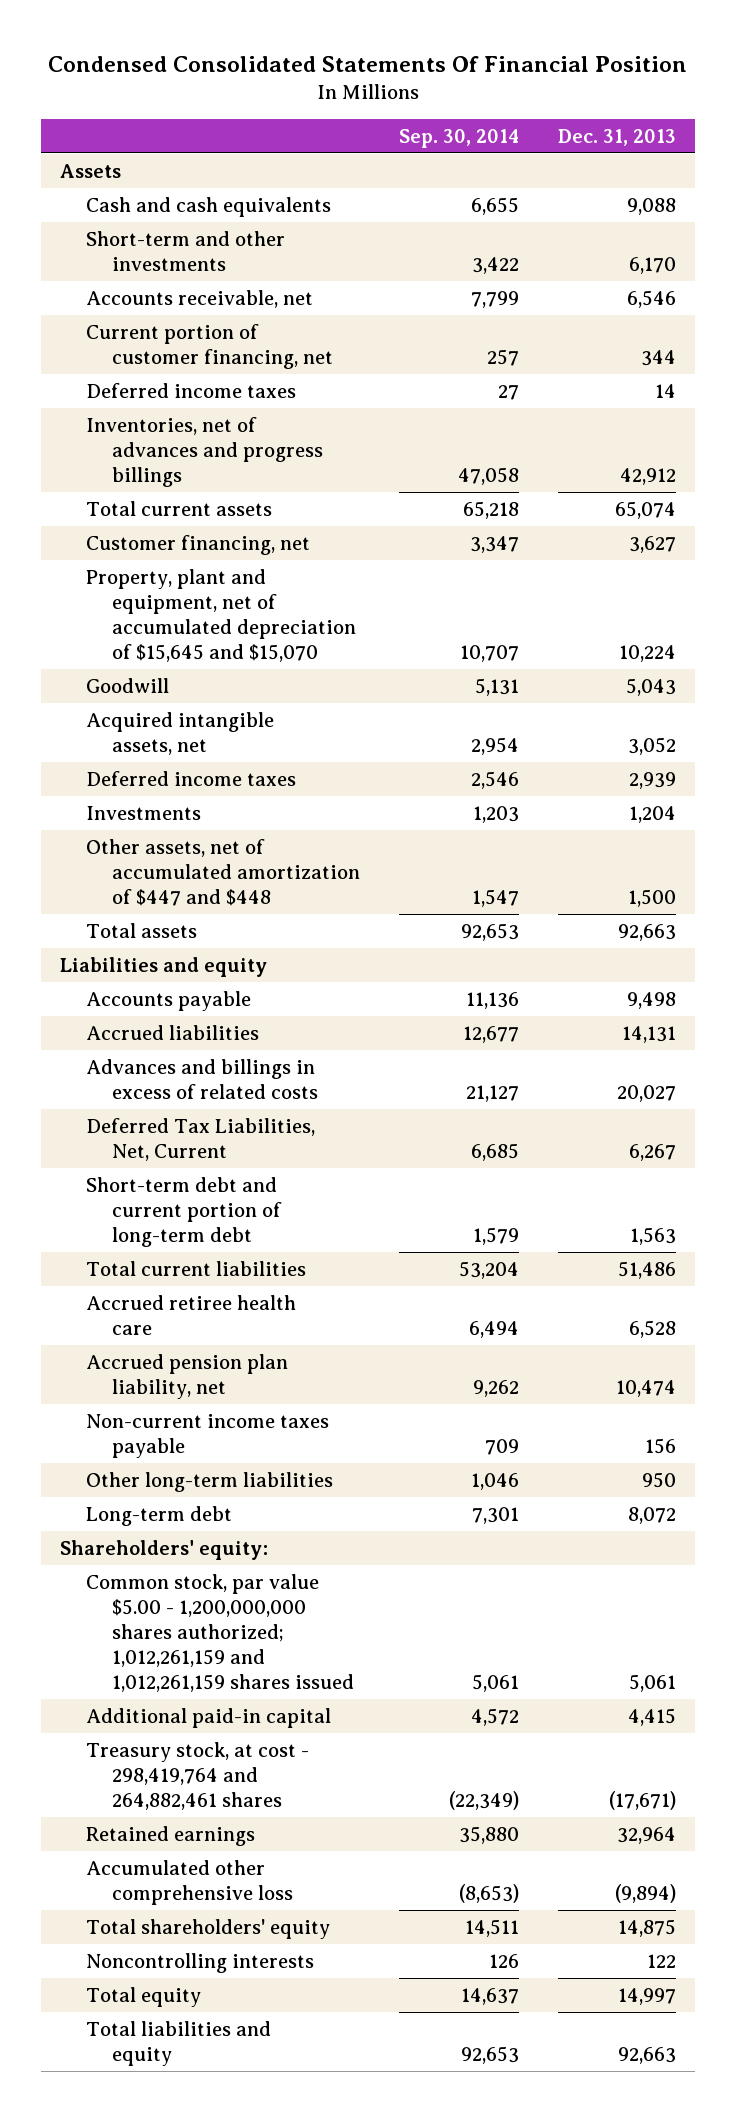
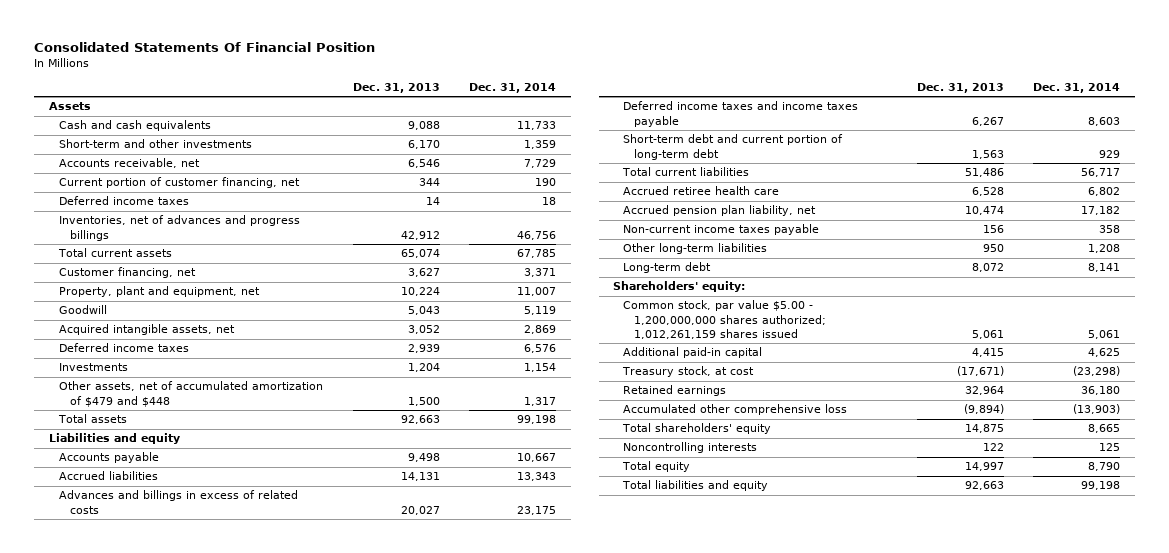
- Condensed Consolidated Statements Of Financial Position
+ Consolidated Statements Of Financial Position
- | Sep. 30, 2014 | Dec. 31, 2013
+ | Dec. 31, 2013 | Dec. 31, 2014
- Property, plant and equipment, net of accumulated depreciation of $15,645 and $15,070 | 10,707 | 10,224
+ Property, plant and equipment, net | 10,224 | 11,007
- Other assets, net of accumulated amortization of $447 and $448 | 1,547 | 1,500
+ Other assets, net of accumulated amortization of $479 and $448 | 1,500 | 1,317
- Deferred Tax Liabilities, Net, Current | 6,685 | 6,267
+ Deferred income taxes and income taxes payable | 6,267 | 8,603
- Common stock, par value $5.00 - 1,200,000,000 shares authorized; 1,012,261,159 and 1,012,261,159 shares issued | 5,061 | 5,061
+ Common stock, par value $5.00 - 1,200,000,000 shares authorized; 1,012,261,159 shares issued | 5,061 | 5,061
- Treasury stock, at cost - 298,419,764 and 264,882,461 shares | (22,349) | (17,671)
+ Treasury stock, at cost | (17,671) | (23,298)

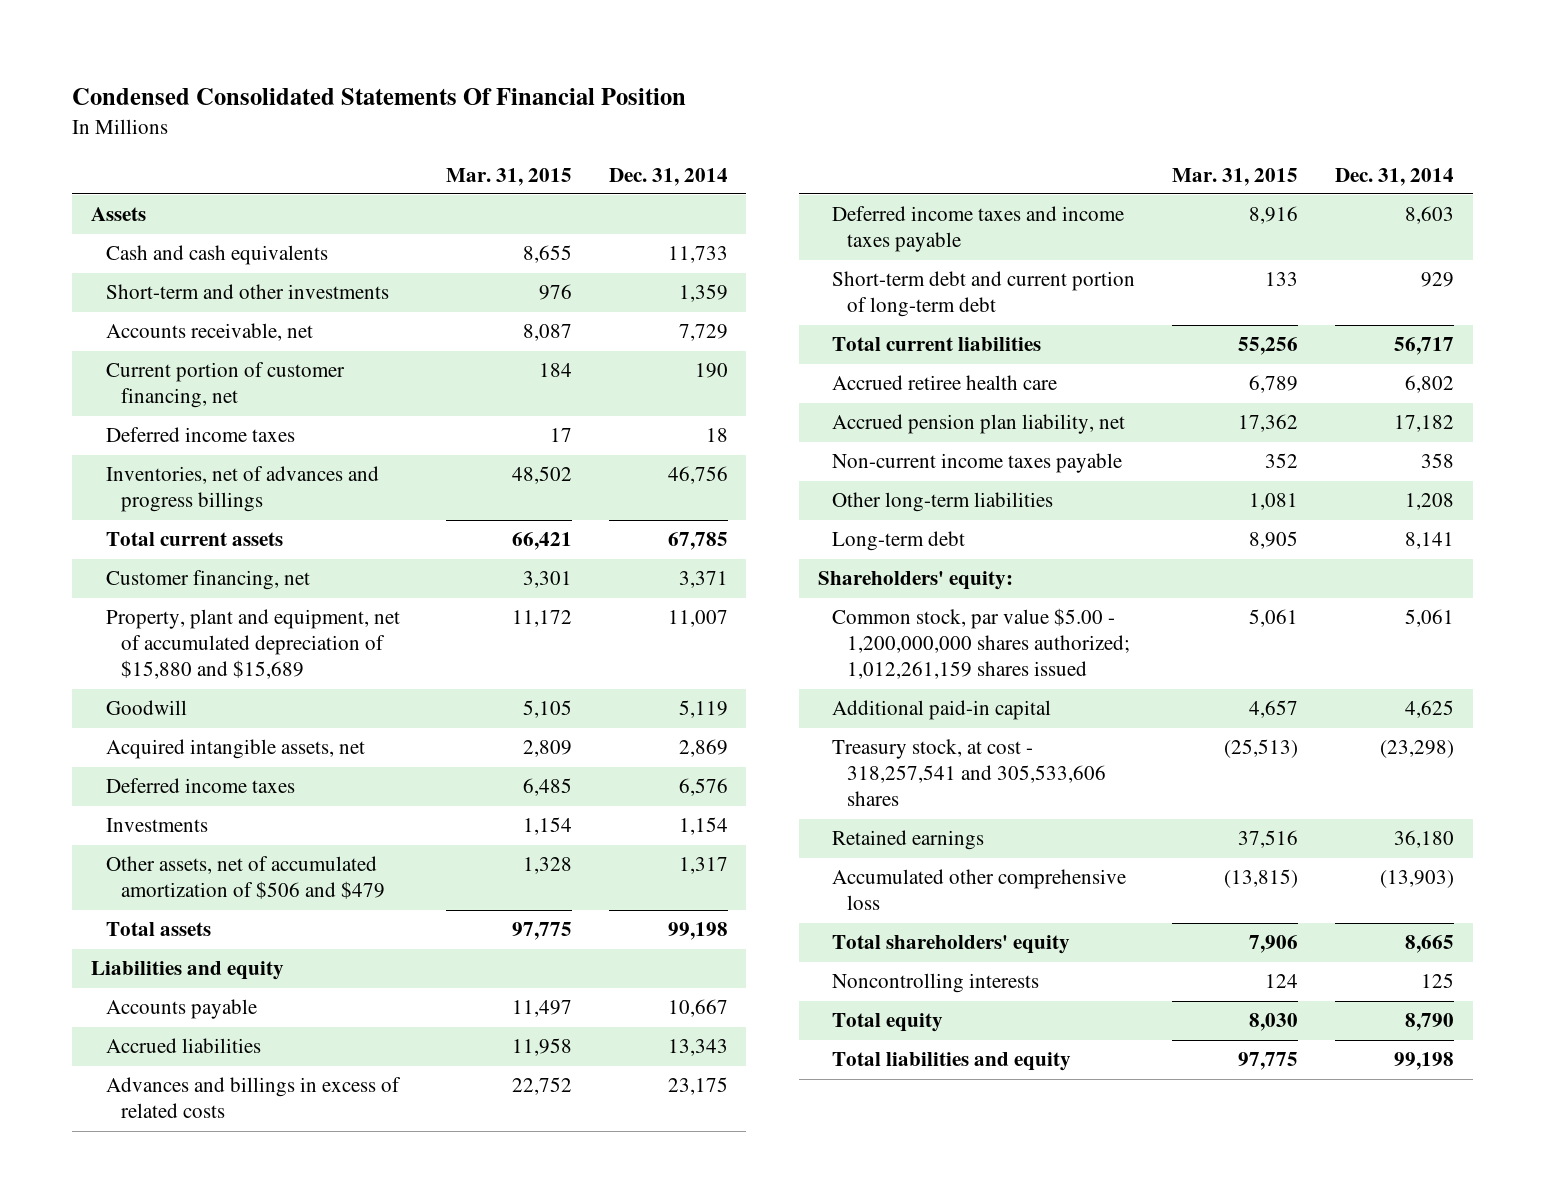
- Consolidated Statements Of Financial Position
+ Condensed Consolidated Statements Of Financial Position
- | Dec. 31, 2013 | Dec. 31, 2014
+ | Mar. 31, 2015 | Dec. 31, 2014
- Property, plant and equipment, net | 10,224 | 11,007
+ Property, plant and equipment, net of accumulated depreciation of $15,880 and $15,689 | 11,172 | 11,007
- Other assets, net of accumulated amortization of $479 and $448 | 1,500 | 1,317
+ Other assets, net of accumulated amortization of $506 and $479 | 1,328 | 1,317
- Treasury stock, at cost | (17,671) | (23,298)
+ Treasury stock, at cost - 318,257,541 and 305,533,606 shares | (25,513) | (23,298)

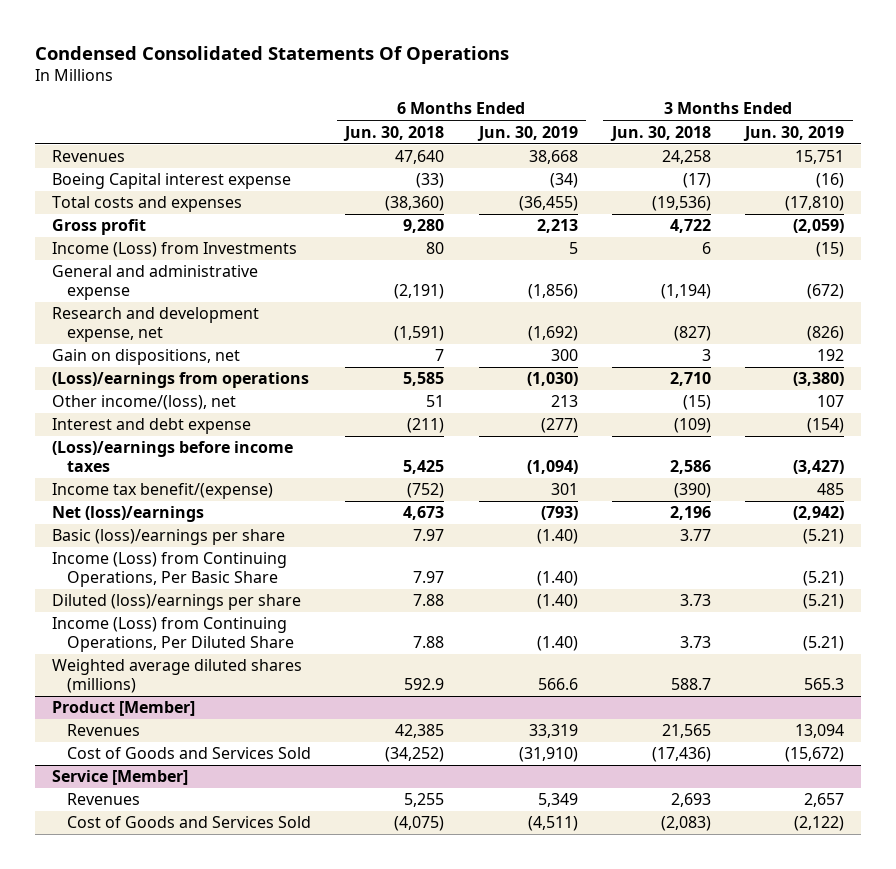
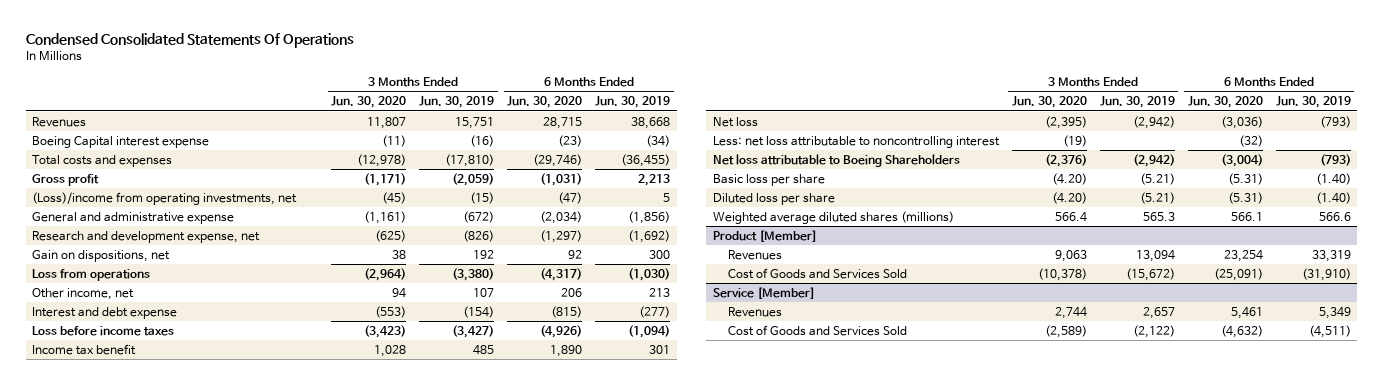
- | 6 Months Ended Jun. 30, 2018 | 6 Months Ended Jun. 30, 2019 | 3 Months Ended Jun. 30, 2018 | 3 Months Ended Jun. 30, 2019
+ | 3 Months Ended Jun. 30, 2020 | 3 Months Ended Jun. 30, 2019 | 6 Months Ended Jun. 30, 2020 | 6 Months Ended Jun. 30, 2019
- Income (Loss) from Investments | 80 | 5 | 6 | (15)
+ (Loss)/income from operating investments, net | (45) | (15) | (47) | 5
- (Loss)/earnings from operations | 5,585 | (1,030) | 2,710 | (3,380)
- Other income/(loss), net | 51 | 213 | (15) | 107
+ Loss from operations | (2,964) | (3,380) | (4,317) | (1,030)
+ Other income, net | 94 | 107 | 206 | 213
- (Loss)/earnings before income taxes | 5,425 | (1,094) | 2,586 | (3,427)
- Income tax benefit/(expense) | (752) | 301 | (390) | 485
- Net (loss)/earnings | 4,673 | (793) | 2,196 | (2,942)
- Basic (loss)/earnings per share | 7.97 | (1.40) | 3.77 | (5.21)
- Income (Loss) from Continuing Operations, Per Basic Share | 7.97 | (1.40) | | (5.21)
- Diluted (loss)/earnings per share | 7.88 | (1.40) | 3.73 | (5.21)
- Income (Loss) from Continuing Operations, Per Diluted Share | 7.88 | (1.40) | 3.73 | (5.21)
+ Loss before income taxes | (3,423) | (3,427) | (4,926) | (1,094)
+ Income tax benefit | 1,028 | 485 | 1,890 | 301
+ Net loss | (2,395) | (2,942) | (3,036) | (793)
+ Less: net loss attributable to noncontrolling interest | (19) | | (32) |
+ Net loss attributable to Boeing Shareholders | (2,376) | (2,942) | (3,004) | (793)
+ Basic loss per share | (4.20) | (5.21) | (5.31) | (1.40)
+ Diluted loss per share | (4.20) | (5.21) | (5.31) | (1.40)

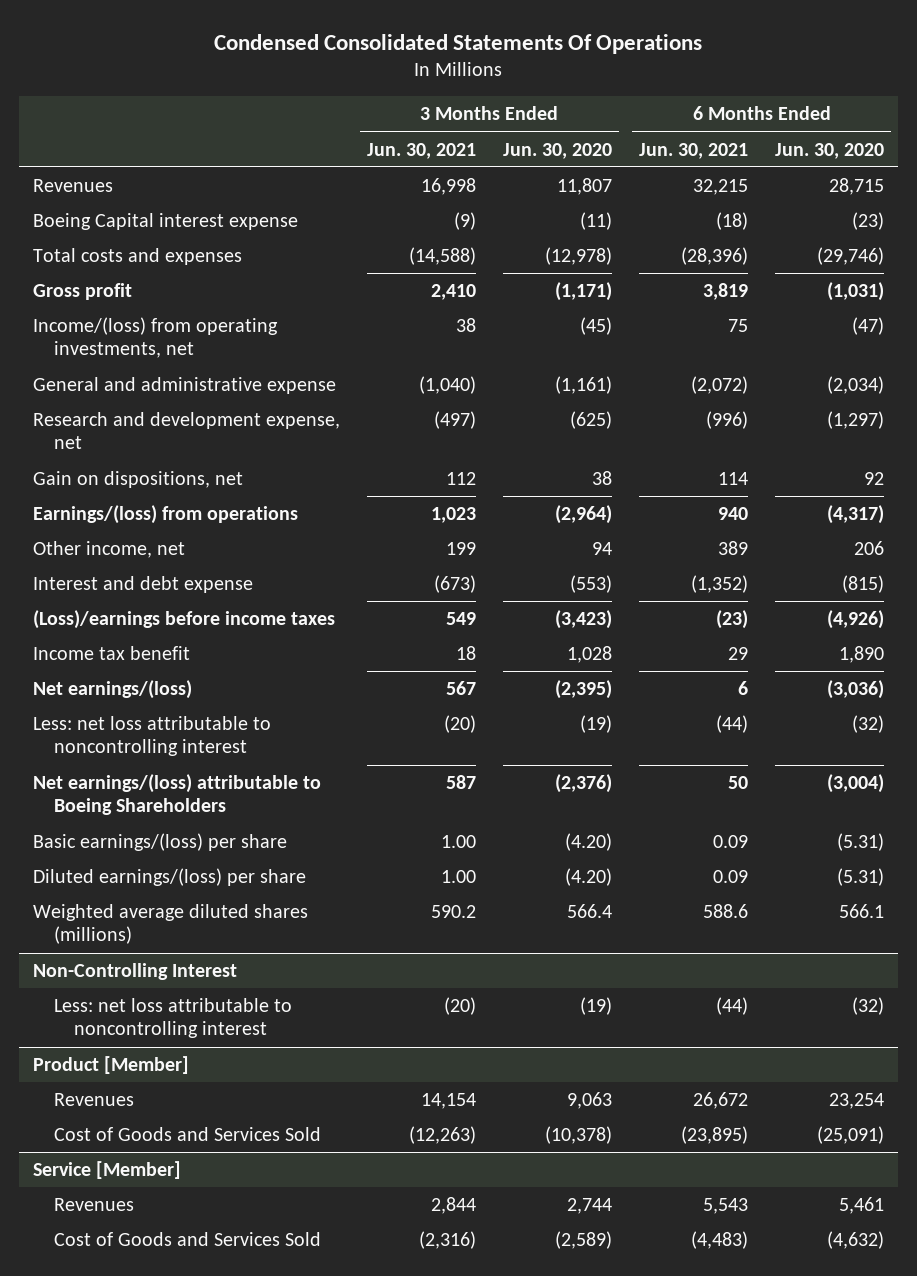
- | 3 Months Ended Jun. 30, 2020 | 3 Months Ended Jun. 30, 2019 | 6 Months Ended Jun. 30, 2020 | 6 Months Ended Jun. 30, 2019
+ | 3 Months Ended Jun. 30, 2021 | 3 Months Ended Jun. 30, 2020 | 6 Months Ended Jun. 30, 2021 | 6 Months Ended Jun. 30, 2020
- (Loss)/income from operating investments, net | (45) | (15) | (47) | 5
+ Income/(loss) from operating investments, net | 38 | (45) | 75 | (47)
- Loss from operations | (2,964) | (3,380) | (4,317) | (1,030)
+ Earnings/(loss) from operations | 1,023 | (2,964) | 940 | (4,317)
- Loss before income taxes | (3,423) | (3,427) | (4,926) | (1,094)
+ (Loss)/earnings before income taxes | 549 | (3,423) | (23) | (4,926)
- Net loss | (2,395) | (2,942) | (3,036) | (793)
+ Net earnings/(loss) | 567 | (2,395) | 6 | (3,036)
- Net loss attributable to Boeing Shareholders | (2,376) | (2,942) | (3,004) | (793)
- Basic loss per share | (4.20) | (5.21) | (5.31) | (1.40)
- Diluted loss per share | (4.20) | (5.21) | (5.31) | (1.40)
+ Net earnings/(loss) attributable to Boeing Shareholders | 587 | (2,376) | 50 | (3,004)
+ Basic earnings/(loss) per share | 1.00 | (4.20) | 0.09 | (5.31)
+ Diluted earnings/(loss) per share | 1.00 | (4.20) | 0.09 | (5.31)
+ Non-Controlling Interest
+ Less: net loss attributable to noncontrolling interest | (20) | (19) | (44) | (32)

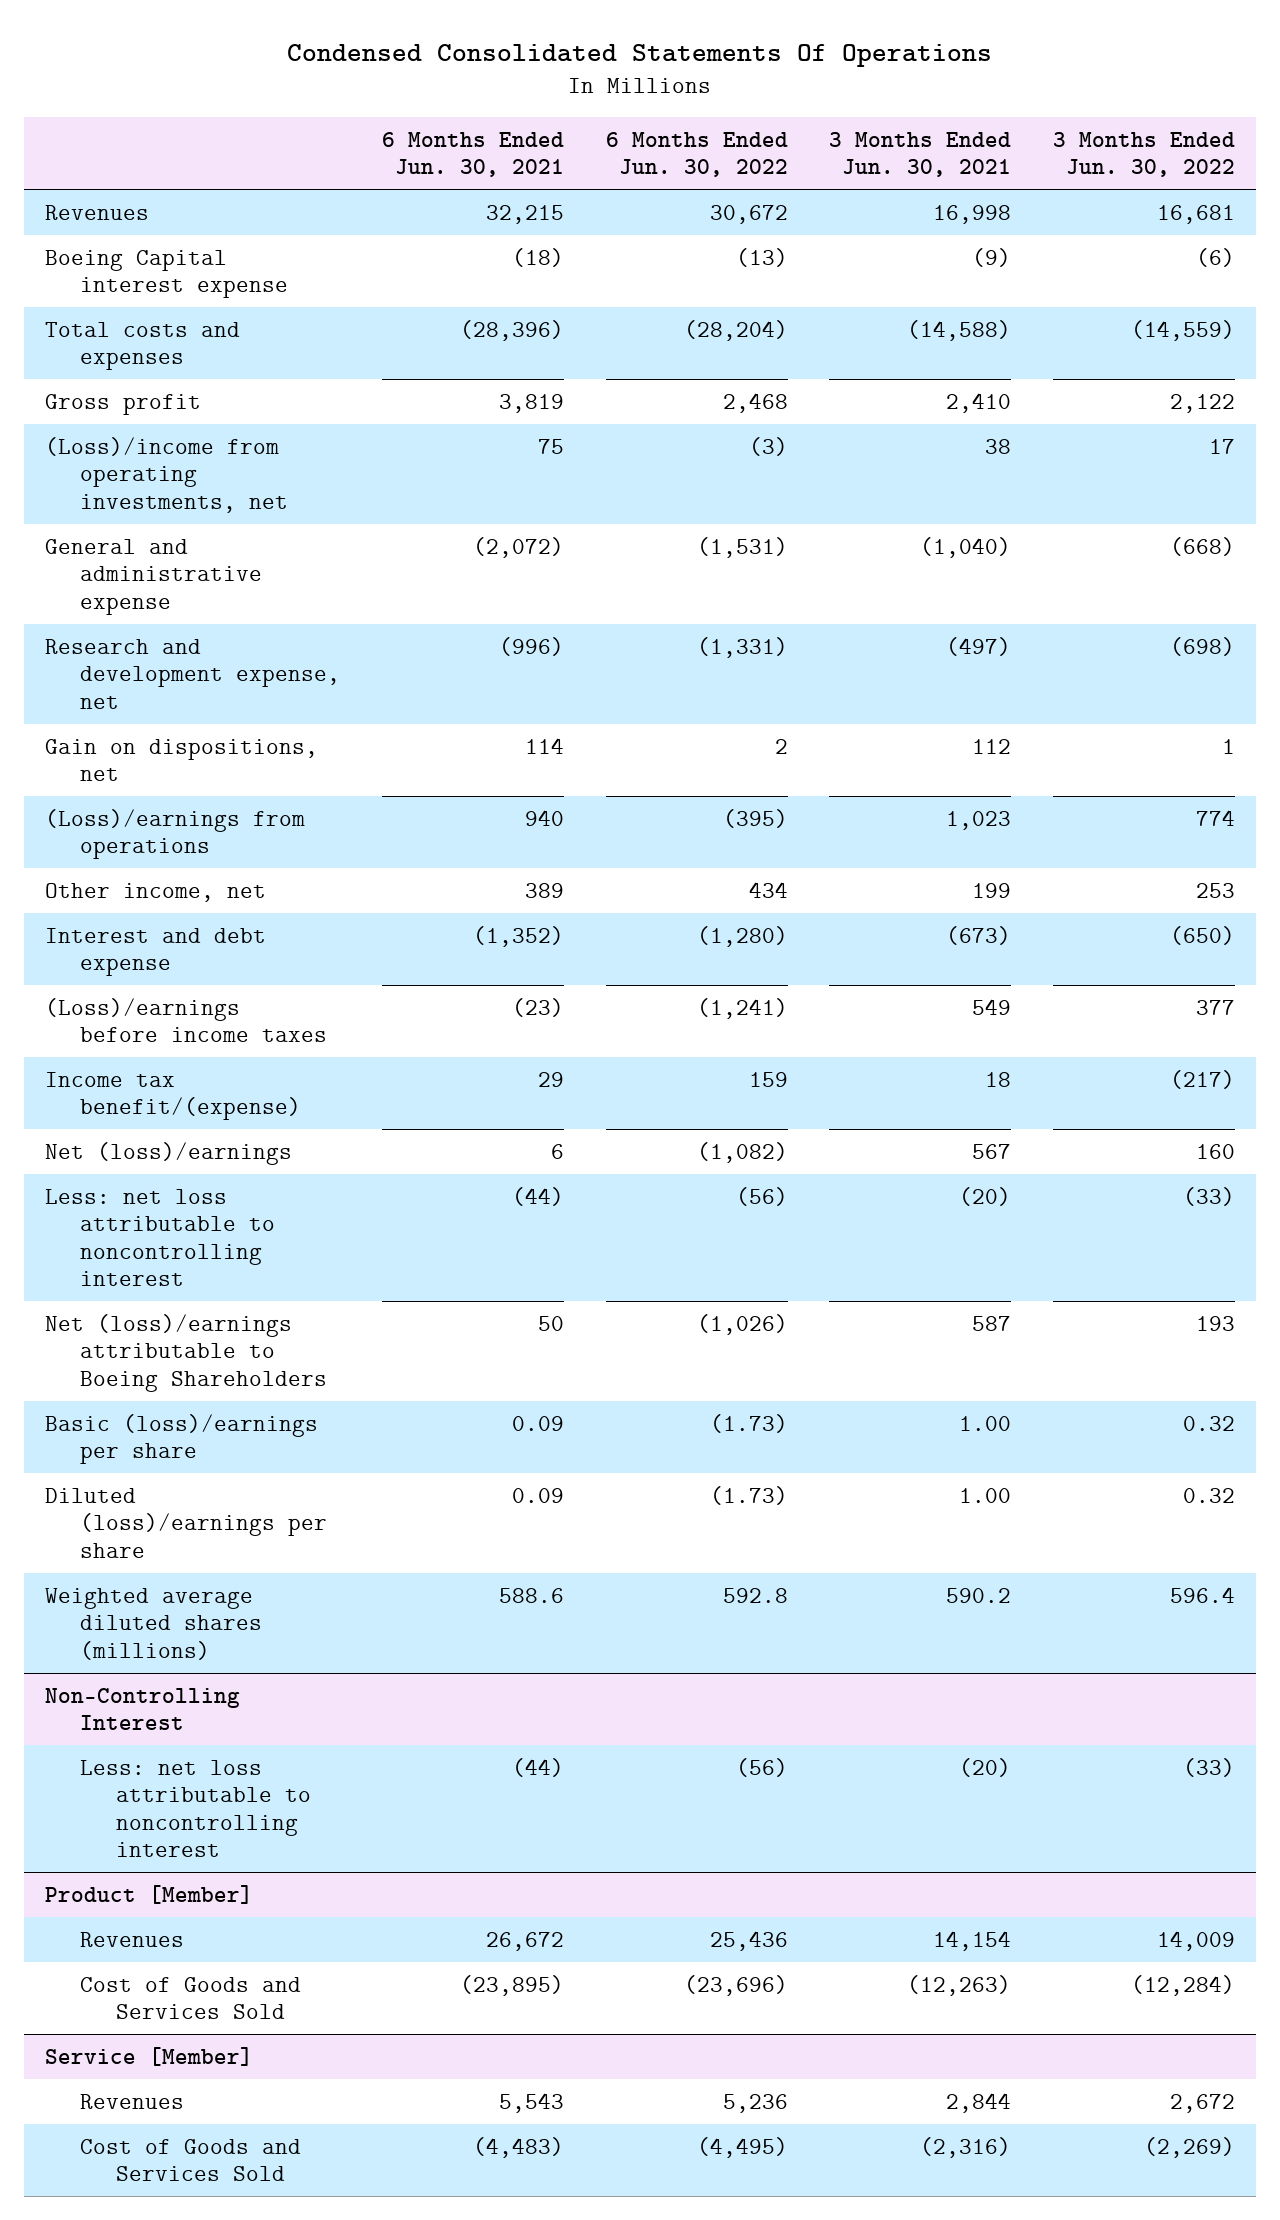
- | 3 Months Ended Jun. 30, 2021 | 3 Months Ended Jun. 30, 2020 | 6 Months Ended Jun. 30, 2021 | 6 Months Ended Jun. 30, 2020
+ | 6 Months Ended Jun. 30, 2021 | 6 Months Ended Jun. 30, 2022 | 3 Months Ended Jun. 30, 2021 | 3 Months Ended Jun. 30, 2022
- Income/(loss) from operating investments, net | 38 | (45) | 75 | (47)
+ (Loss)/income from operating investments, net | 75 | (3) | 38 | 17
- Earnings/(loss) from operations | 1,023 | (2,964) | 940 | (4,317)
+ (Loss)/earnings from operations | 940 | (395) | 1,023 | 774
- Income tax benefit | 18 | 1,028 | 29 | 1,890
- Net earnings/(loss) | 567 | (2,395) | 6 | (3,036)
+ Income tax benefit/(expense) | 29 | 159 | 18 | (217)
+ Net (loss)/earnings | 6 | (1,082) | 567 | 160
- Net earnings/(loss) attributable to Boeing Shareholders | 587 | (2,376) | 50 | (3,004)
- Basic earnings/(loss) per share | 1.00 | (4.20) | 0.09 | (5.31)
- Diluted earnings/(loss) per share | 1.00 | (4.20) | 0.09 | (5.31)
+ Net (loss)/earnings attributable to Boeing Shareholders | 50 | (1,026) | 587 | 193
+ Basic (loss)/earnings per share | 0.09 | (1.73) | 1.00 | 0.32
+ Diluted (loss)/earnings per share | 0.09 | (1.73) | 1.00 | 0.32

